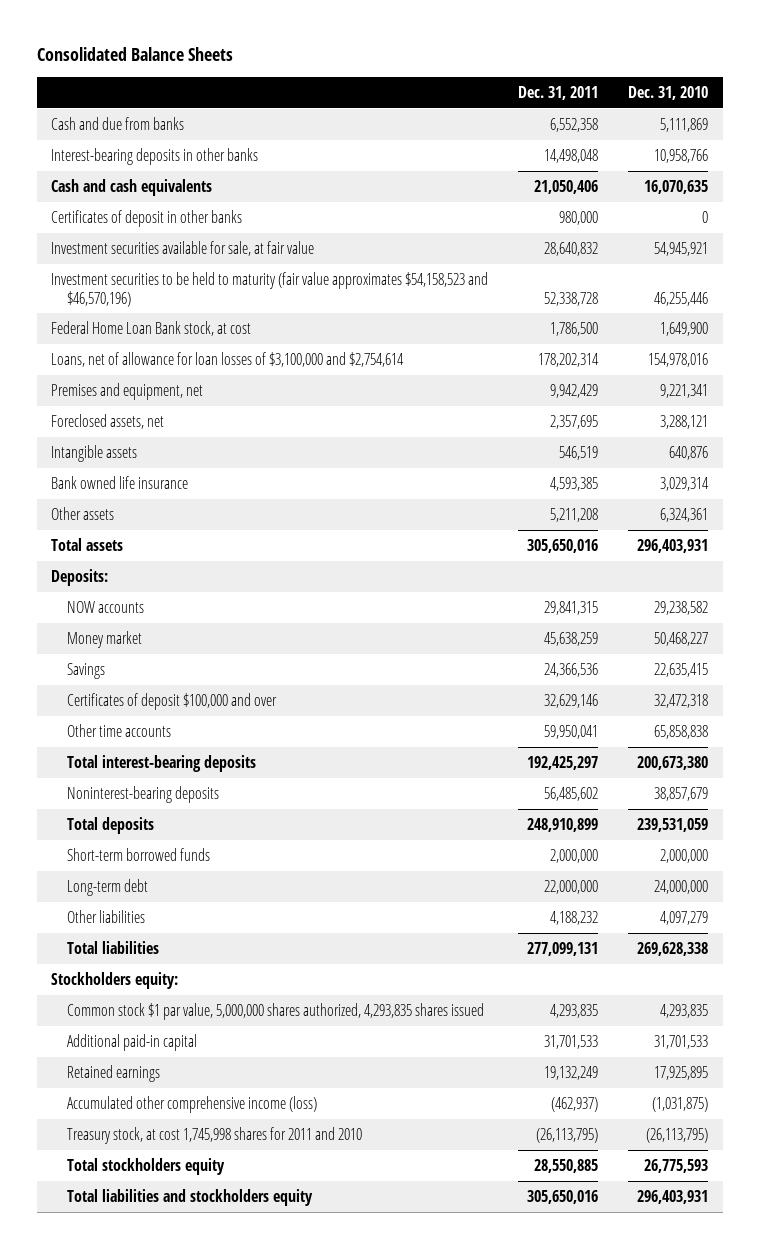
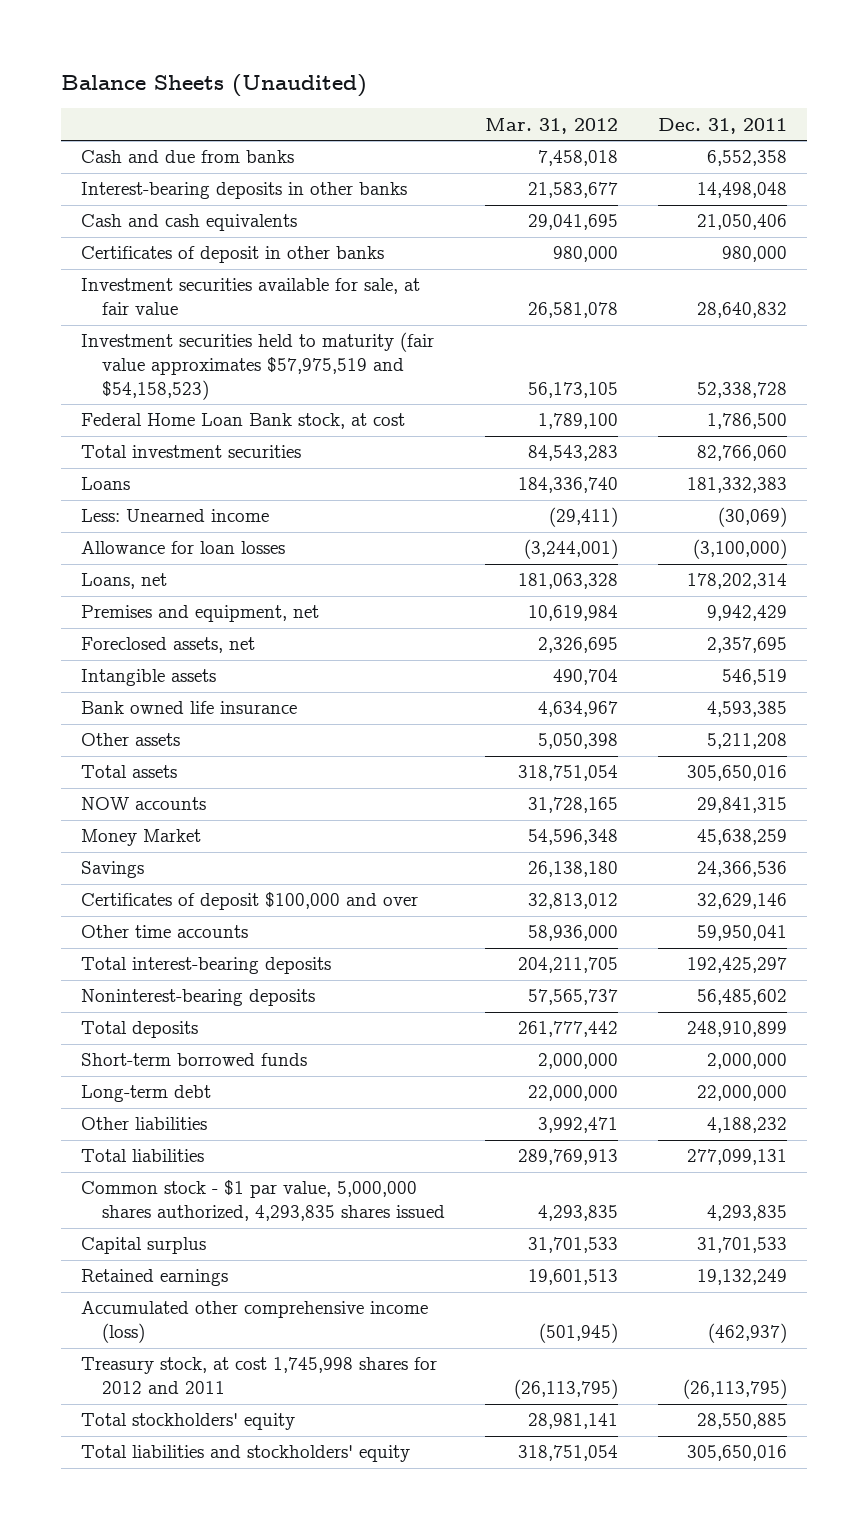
- Consolidated Balance Sheets
+ Balance Sheets (Unaudited)
- | Dec. 31, 2011 | Dec. 31, 2010
+ | Mar. 31, 2012 | Dec. 31, 2011
- Investment securities to be held to maturity (fair value approximates $54,158,523 and $46,570,196) | 52,338,728 | 46,255,446
+ Investment securities held to maturity (fair value approximates $57,975,519 and $54,158,523) | 56,173,105 | 52,338,728
- Loans, net of allowance for loan losses of $3,100,000 and $2,754,614 | 178,202,314 | 154,978,016
+ Total investment securities | 84,543,283 | 82,766,060
+ Loans | 184,336,740 | 181,332,383
+ Less: Unearned income | (29,411) | (30,069)
+ Allowance for loan losses | (3,244,001) | (3,100,000)
+ Loans, net | 181,063,328 | 178,202,314
- Deposits:
- Money market | 45,638,259 | 50,468,227
+ Money Market | 54,596,348 | 45,638,259
- Stockholders equity:
- Common stock $1 par value, 5,000,000 shares authorized, 4,293,835 shares issued | 4,293,835 | 4,293,835
- Additional paid-in capital | 31,701,533 | 31,701,533
+ Common stock - $1 par value, 5,000,000 shares authorized, 4,293,835 shares issued | 4,293,835 | 4,293,835
+ Capital surplus | 31,701,533 | 31,701,533
- Treasury stock, at cost 1,745,998 shares for 2011 and 2010 | (26,113,795) | (26,113,795)
- Total stockholders equity | 28,550,885 | 26,775,593
- Total liabilities and stockholders equity | 305,650,016 | 296,403,931
+ Treasury stock, at cost 1,745,998 shares for 2012 and 2011 | (26,113,795) | (26,113,795)
+ Total stockholders' equity | 28,981,141 | 28,550,885
+ Total liabilities and stockholders' equity | 318,751,054 | 305,650,016

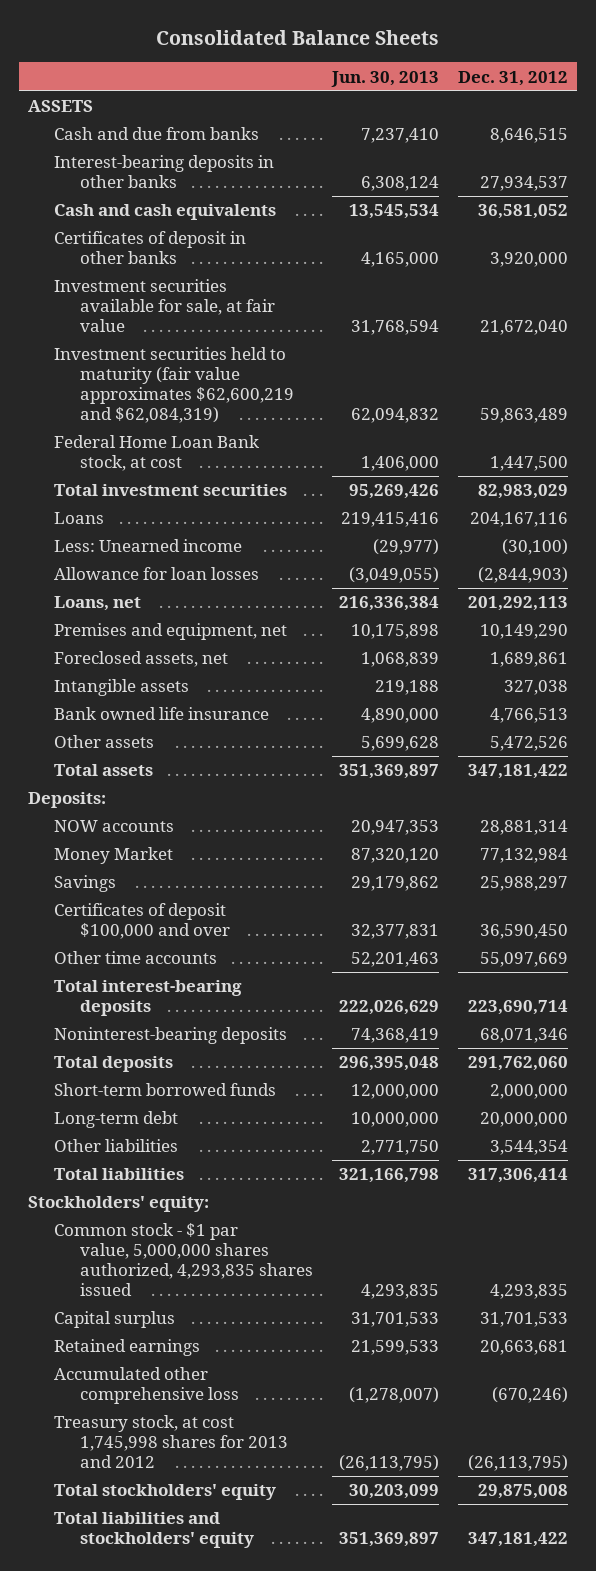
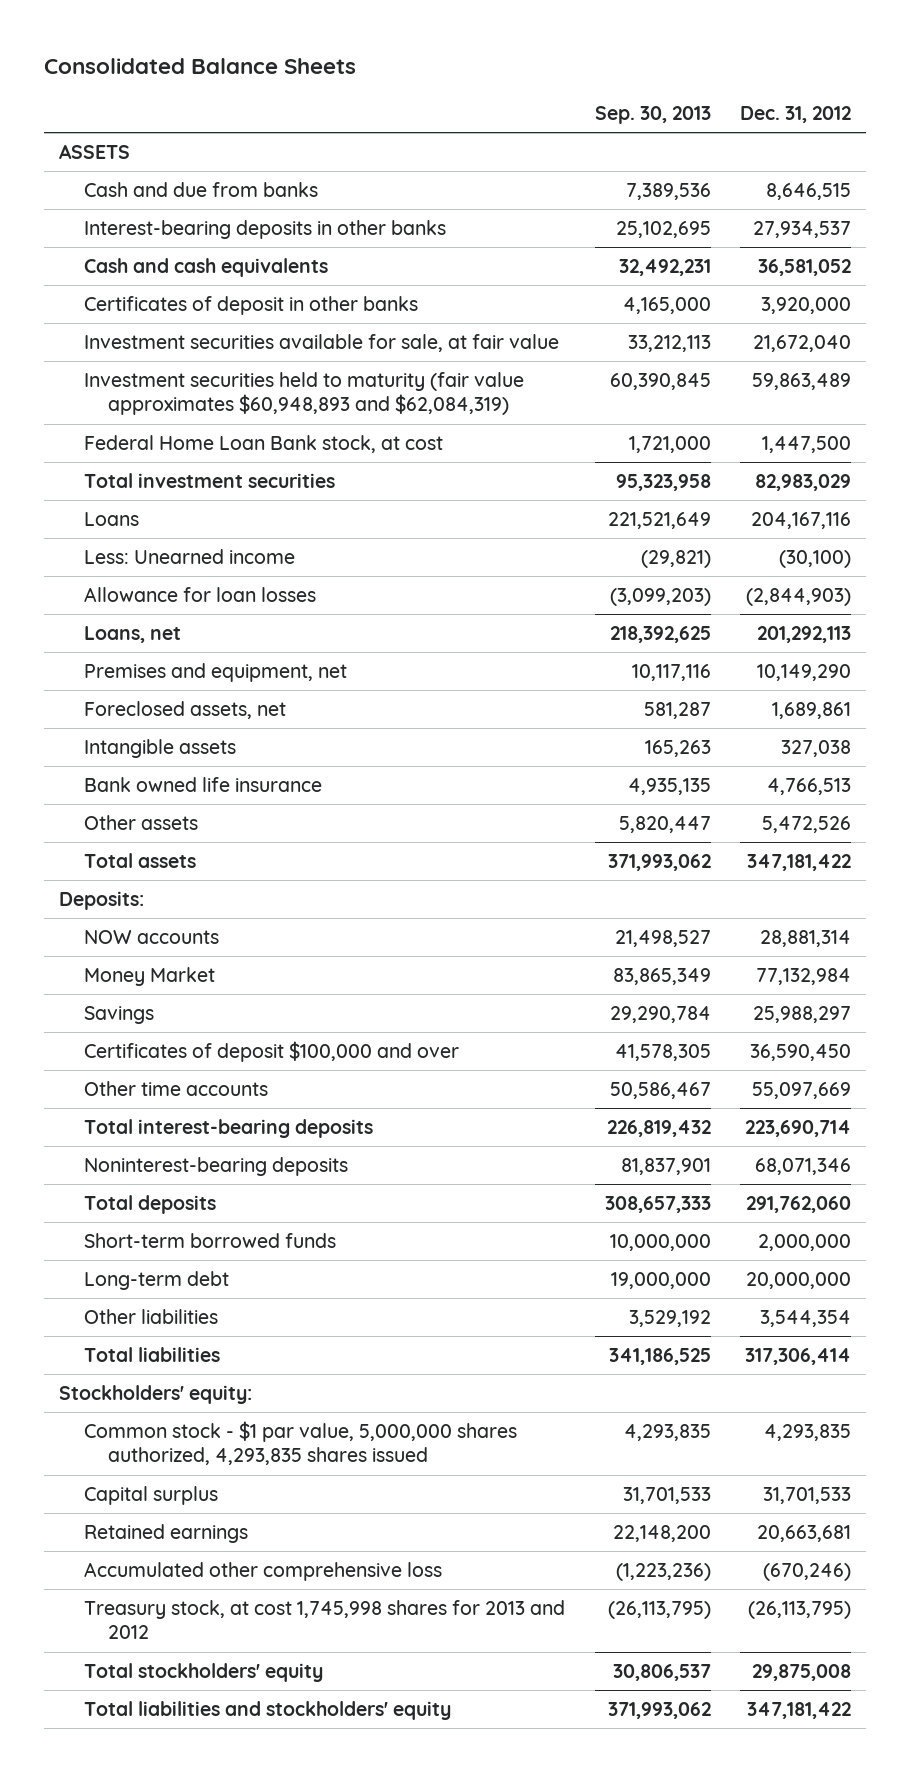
- | Jun. 30, 2013 | Dec. 31, 2012
+ | Sep. 30, 2013 | Dec. 31, 2012
- Investment securities held to maturity (fair value approximates $62,600,219 and $62,084,319) | 62,094,832 | 59,863,489
+ Investment securities held to maturity (fair value approximates $60,948,893 and $62,084,319) | 60,390,845 | 59,863,489

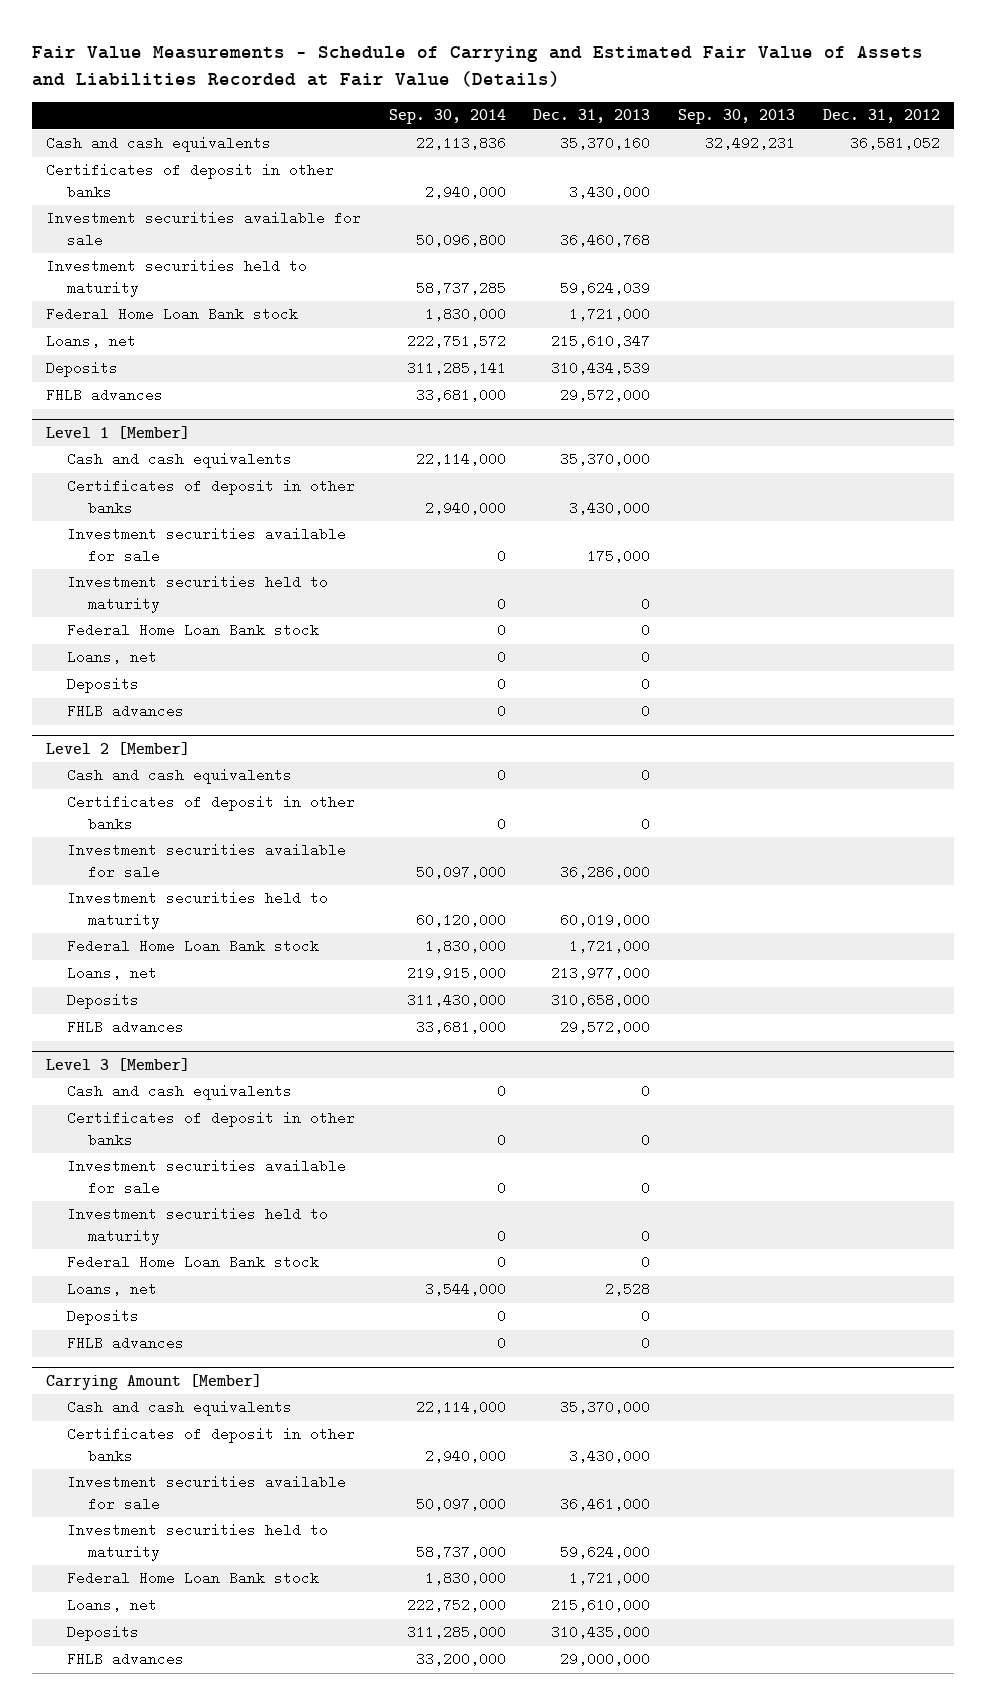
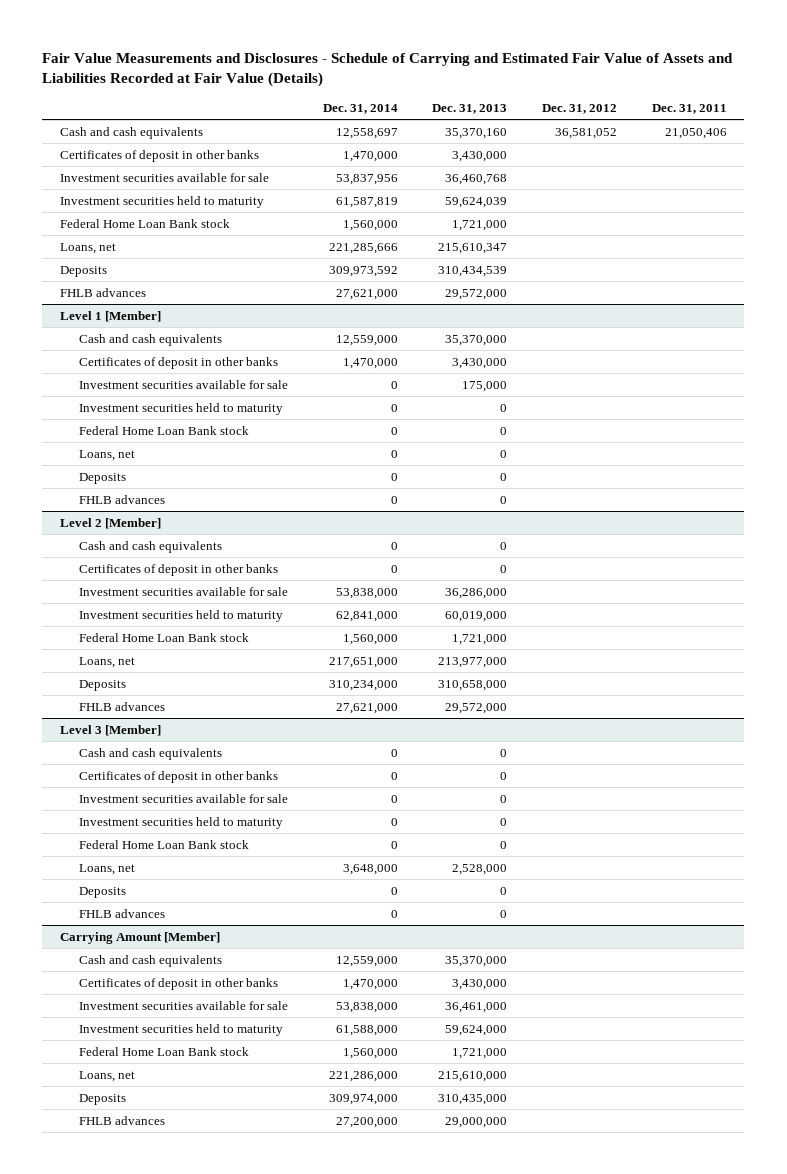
- Fair Value Measurements - Schedule of Carrying and Estimated Fair Value of Assets and Liabilities Recorded at Fair Value (Details)
+ Fair Value Measurements and Disclosures - Schedule of Carrying and Estimated Fair Value of Assets and Liabilities Recorded at Fair Value (Details)
- | Sep. 30, 2014 | Dec. 31, 2013 | Sep. 30, 2013 | Dec. 31, 2012
+ | Dec. 31, 2014 | Dec. 31, 2013 | Dec. 31, 2012 | Dec. 31, 2011
@ Level 3 [Member]
- Loans, net | 3,544,000 | 2,528 | |
+ Loans, net | 3,648,000 | 2,528,000 | |

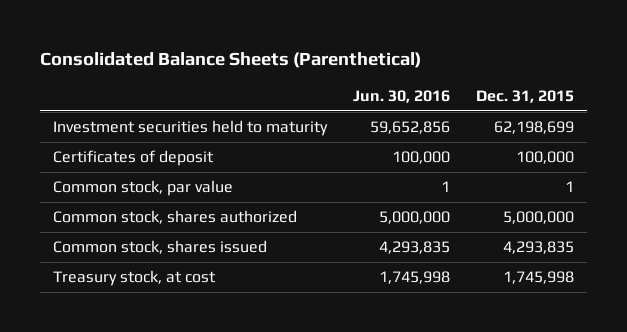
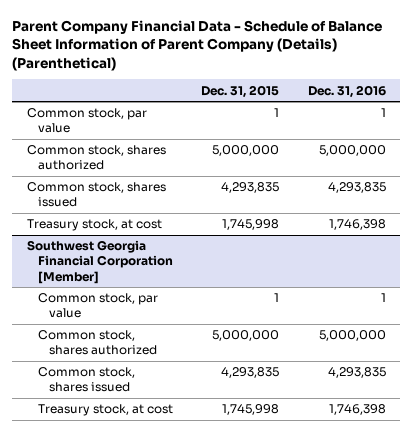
- Consolidated Balance Sheets (Parenthetical)
+ Parent Company Financial Data - Schedule of Balance Sheet Information of Parent Company (Details) (Parenthetical)
- | Jun. 30, 2016 | Dec. 31, 2015
+ | Dec. 31, 2015 | Dec. 31, 2016
- Investment securities held to maturity | 59,652,856 | 62,198,699
- Certificates of deposit | 100,000 | 100,000
+ Southwest Georgia Financial Corporation [Member]
+ Common stock, par value | 1 | 1
+ Common stock, shares authorized | 5,000,000 | 5,000,000
+ Common stock, shares issued | 4,293,835 | 4,293,835
+ Treasury stock, at cost | 1,745,998 | 1,746,398

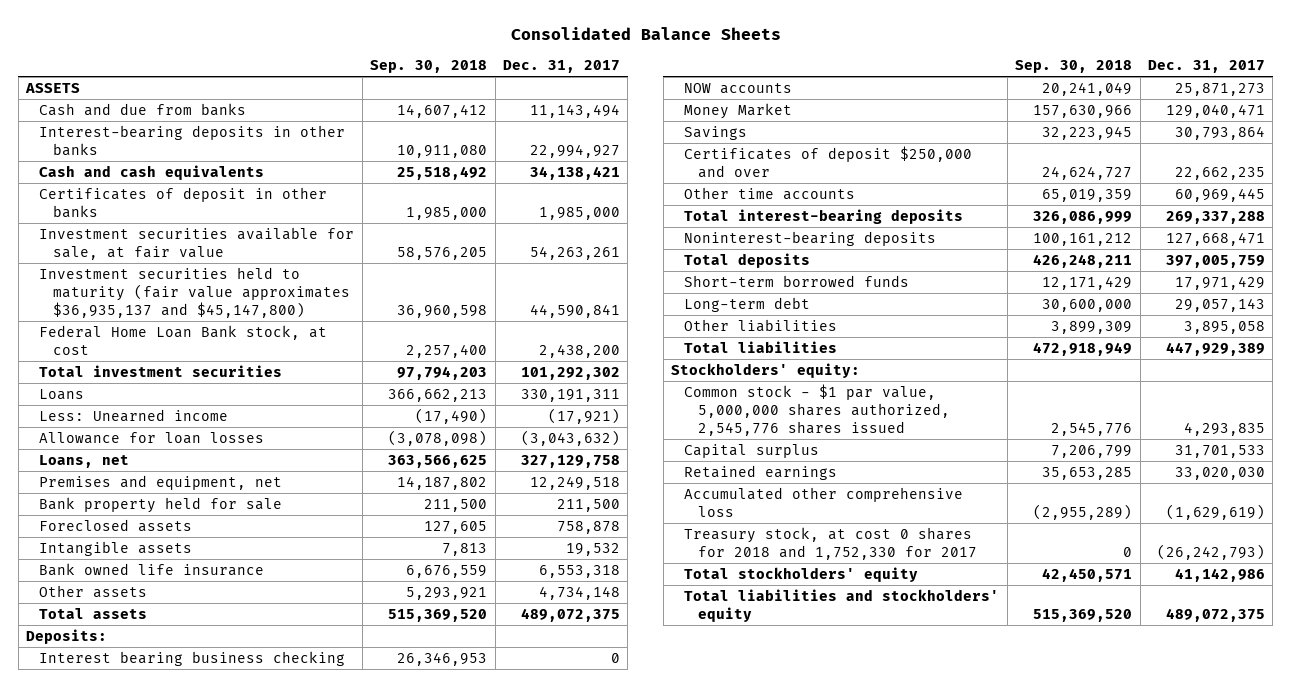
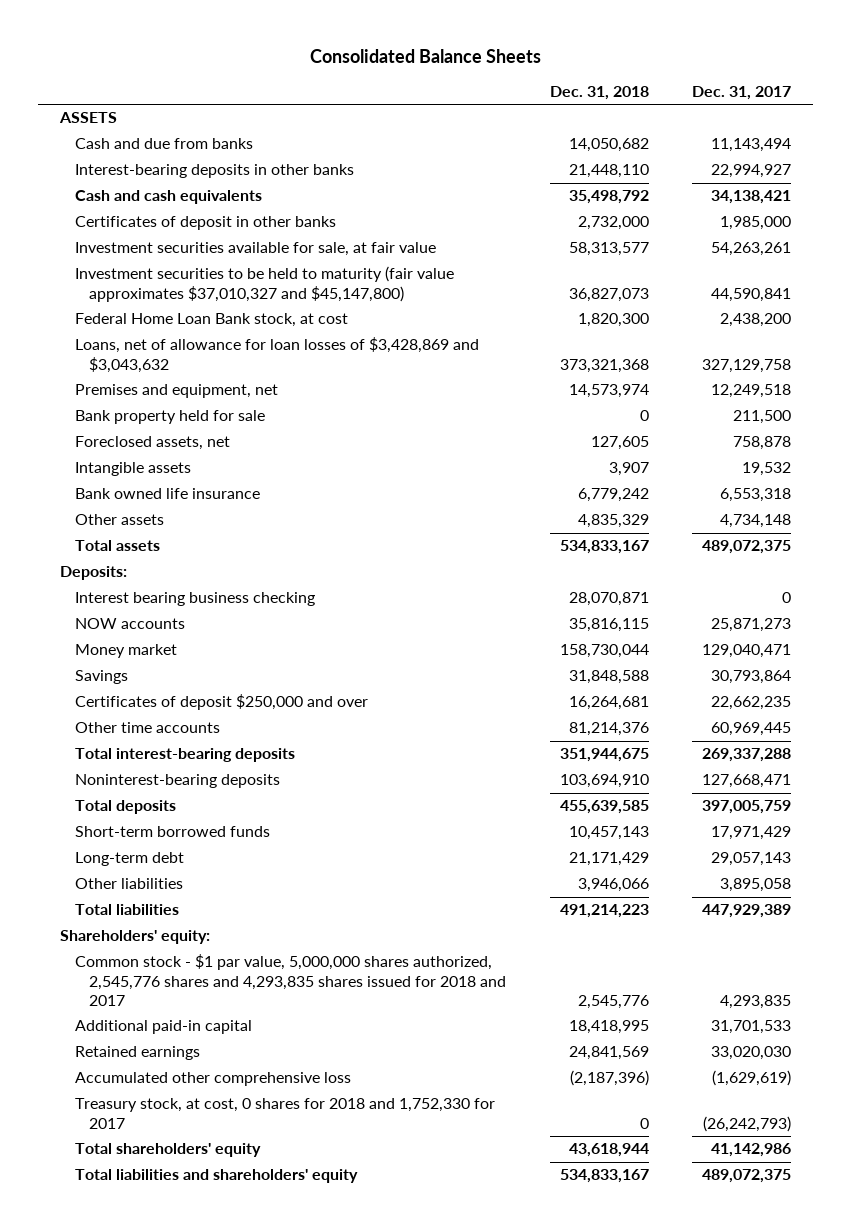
- | Sep. 30, 2018 | Dec. 31, 2017
+ | Dec. 31, 2018 | Dec. 31, 2017
- Investment securities held to maturity (fair value approximates $36,935,137 and $45,147,800) | 36,960,598 | 44,590,841
+ Investment securities to be held to maturity (fair value approximates $37,010,327 and $45,147,800) | 36,827,073 | 44,590,841
- Total investment securities | 97,794,203 | 101,292,302
- Loans | 366,662,213 | 330,191,311
- Less: Unearned income | (17,490) | (17,921)
- Allowance for loan losses | (3,078,098) | (3,043,632)
- Loans, net | 363,566,625 | 327,129,758
+ Loans, net of allowance for loan losses of $3,428,869 and $3,043,632 | 373,321,368 | 327,129,758
- Foreclosed assets | 127,605 | 758,878
+ Foreclosed assets, net | 127,605 | 758,878
- Money Market | 157,630,966 | 129,040,471
+ Money market | 158,730,044 | 129,040,471
- Stockholders' equity:
- Common stock - $1 par value, 5,000,000 shares authorized, 2,545,776 shares issued | 2,545,776 | 4,293,835
- Capital surplus | 7,206,799 | 31,701,533
+ Shareholders' equity:
+ Common stock - $1 par value, 5,000,000 shares authorized, 2,545,776 shares and 4,293,835 shares issued for 2018 and 2017 | 2,545,776 | 4,293,835
+ Additional paid-in capital | 18,418,995 | 31,701,533
- Treasury stock, at cost 0 shares for 2018 and 1,752,330 for 2017 | 0 | (26,242,793)
- Total stockholders' equity | 42,450,571 | 41,142,986
- Total liabilities and stockholders' equity | 515,369,520 | 489,072,375
+ Treasury stock, at cost, 0 shares for 2018 and 1,752,330 for 2017 | 0 | (26,242,793)
+ Total shareholders' equity | 43,618,944 | 41,142,986
+ Total liabilities and shareholders' equity | 534,833,167 | 489,072,375

